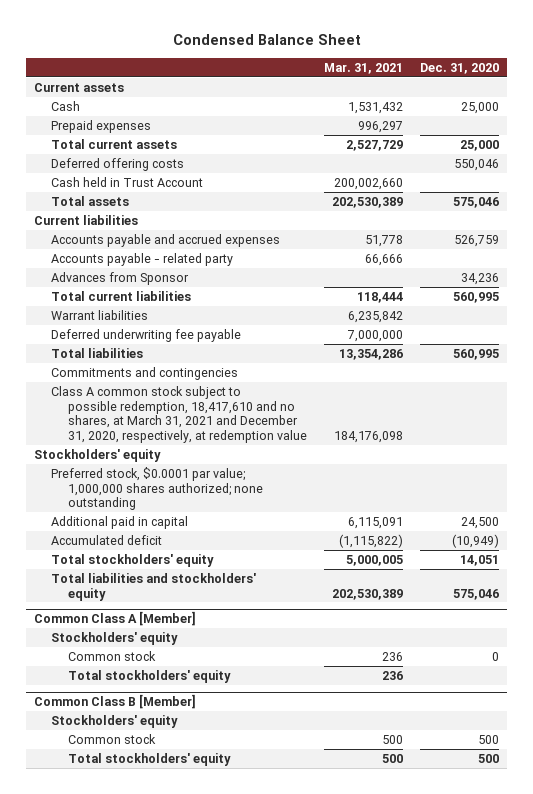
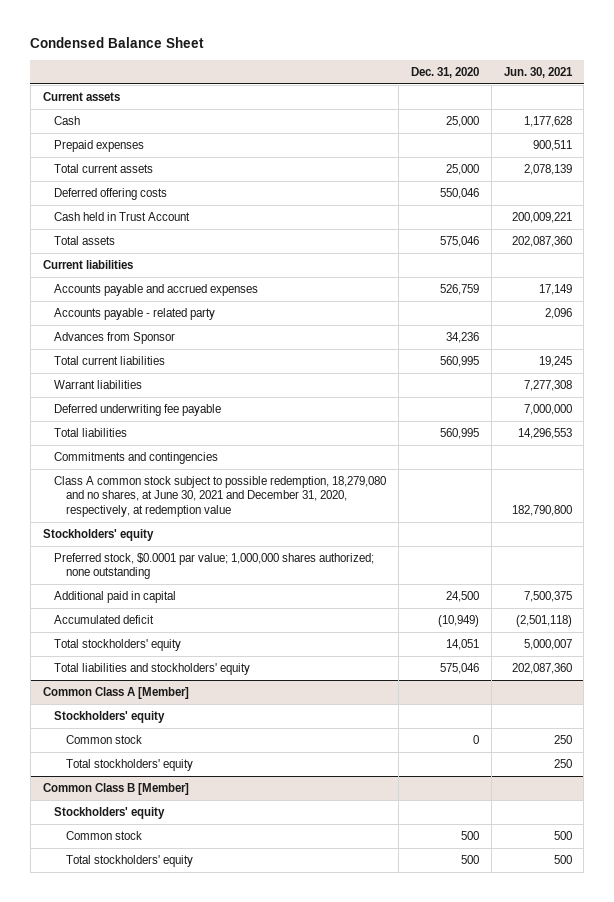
- | Mar. 31, 2021 | Dec. 31, 2020
+ | Dec. 31, 2020 | Jun. 30, 2021
- Class A common stock subject to possible redemption, 18,417,610 and no shares, at March 31, 2021 and December 31, 2020, respectively, at redemption value | 184,176,098 |
+ Class A common stock subject to possible redemption, 18,279,080 and no shares, at June 30, 2021 and December 31, 2020, respectively, at redemption value | | 182,790,800

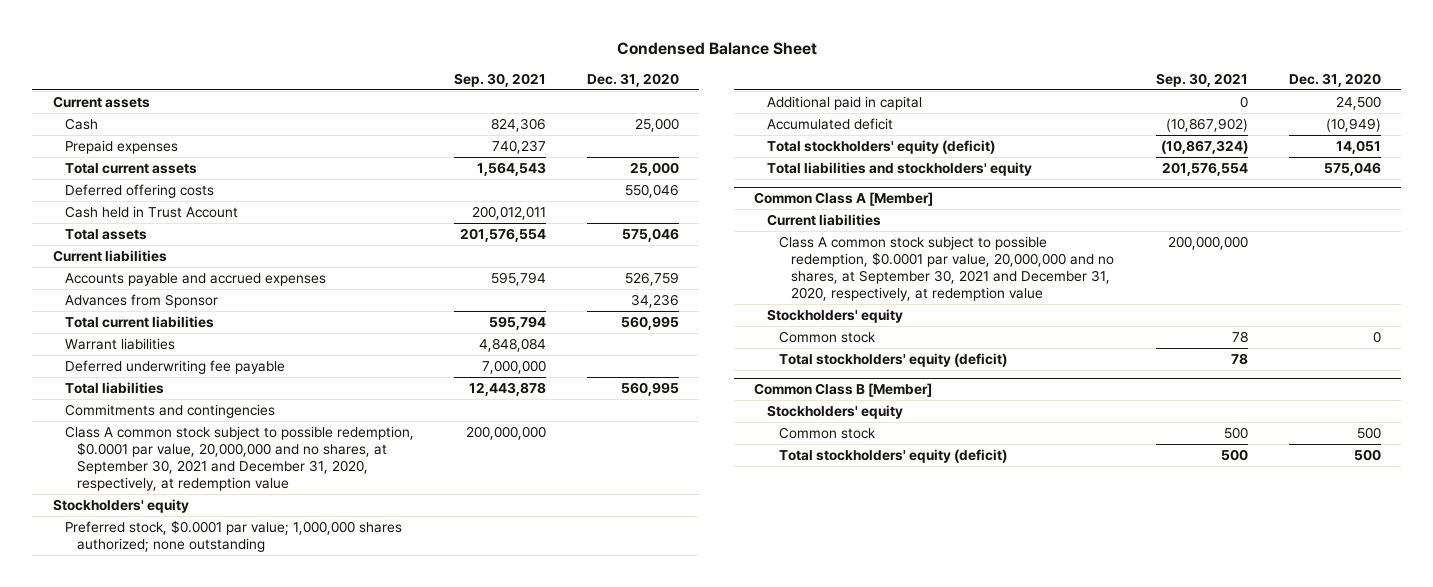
- | Dec. 31, 2020 | Jun. 30, 2021
+ | Sep. 30, 2021 | Dec. 31, 2020
- Accounts payable - related party | | 2,096
- Class A common stock subject to possible redemption, 18,279,080 and no shares, at June 30, 2021 and December 31, 2020, respectively, at redemption value | | 182,790,800
+ Class A common stock subject to possible redemption, $0.0001 par value, 20,000,000 and no shares, at September 30, 2021 and December 31, 2020, respectively, at redemption value | 200,000,000 |
- Total stockholders' equity | 14,051 | 5,000,007
+ Total stockholders' equity (deficit) | (10,867,324) | 14,051
@ Common Class A [Member]
+ Current liabilities
+ Class A common stock subject to possible redemption, $0.0001 par value, 20,000,000 and no shares, at September 30, 2021 and December 31, 2020, respectively, at redemption value | 200,000,000 |
- Total stockholders' equity | | 250
+ Total stockholders' equity (deficit) | 78 |
@ Common Class B [Member]
- Total stockholders' equity | 500 | 500
+ Total stockholders' equity (deficit) | 500 | 500

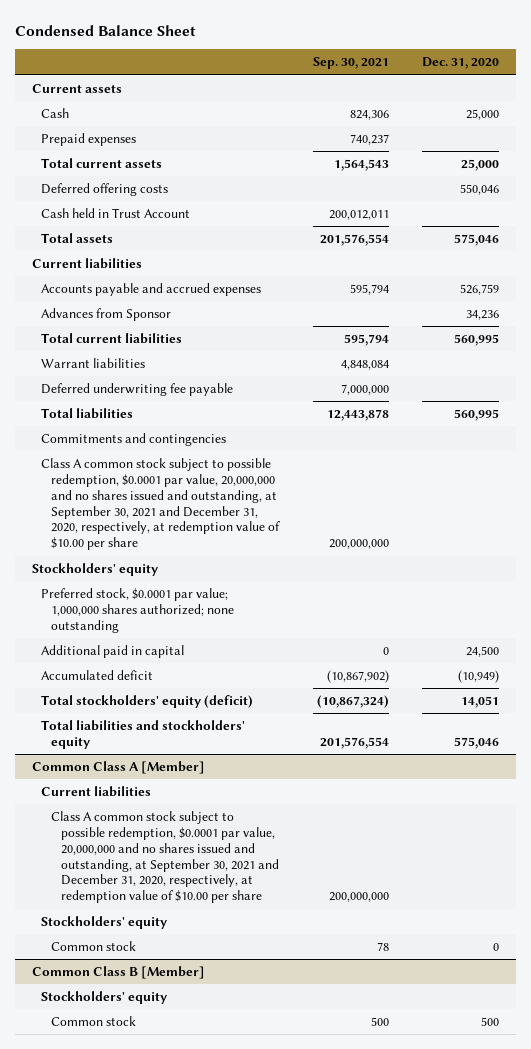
- Class A common stock subject to possible redemption, $0.0001 par value, 20,000,000 and no shares, at September 30, 2021 and December 31, 2020, respectively, at redemption value | 200,000,000 |
+ Class A common stock subject to possible redemption, $0.0001 par value, 20,000,000 and no shares issued and outstanding, at September 30, 2021 and December 31, 2020, respectively, at redemption value of $10.00 per share | 200,000,000 |
@ Common Class A [Member]
- Class A common stock subject to possible redemption, $0.0001 par value, 20,000,000 and no shares, at September 30, 2021 and December 31, 2020, respectively, at redemption value | 200,000,000 |
+ Class A common stock subject to possible redemption, $0.0001 par value, 20,000,000 and no shares issued and outstanding, at September 30, 2021 and December 31, 2020, respectively, at redemption value of $10.00 per share | 200,000,000 |
- Total stockholders' equity (deficit) | 78 |
@ Common Class B [Member]
- Total stockholders' equity (deficit) | 500 | 500

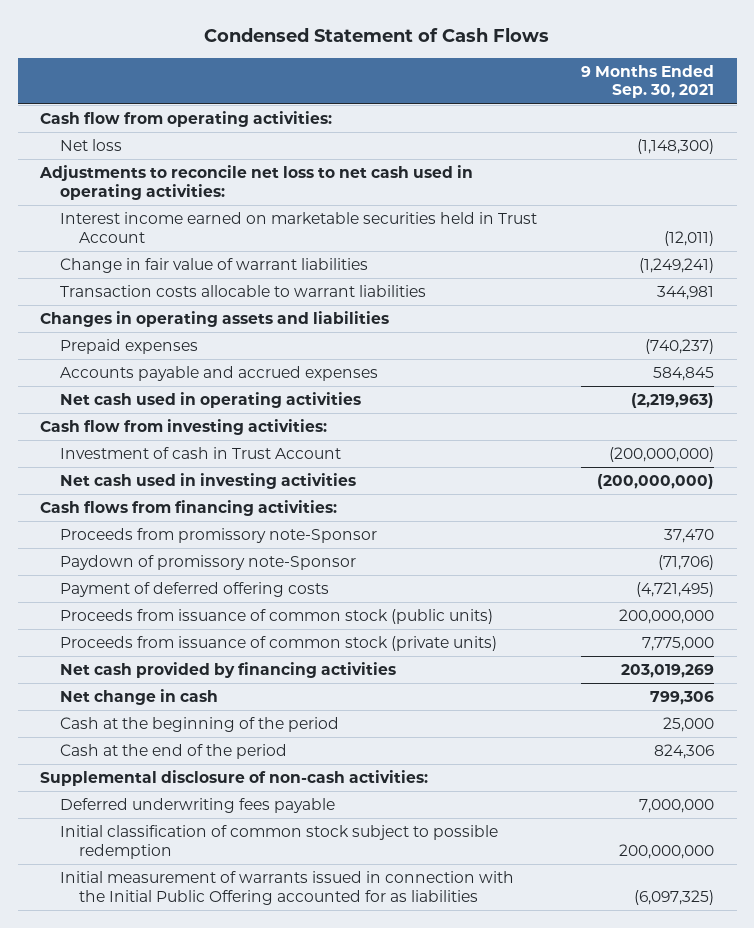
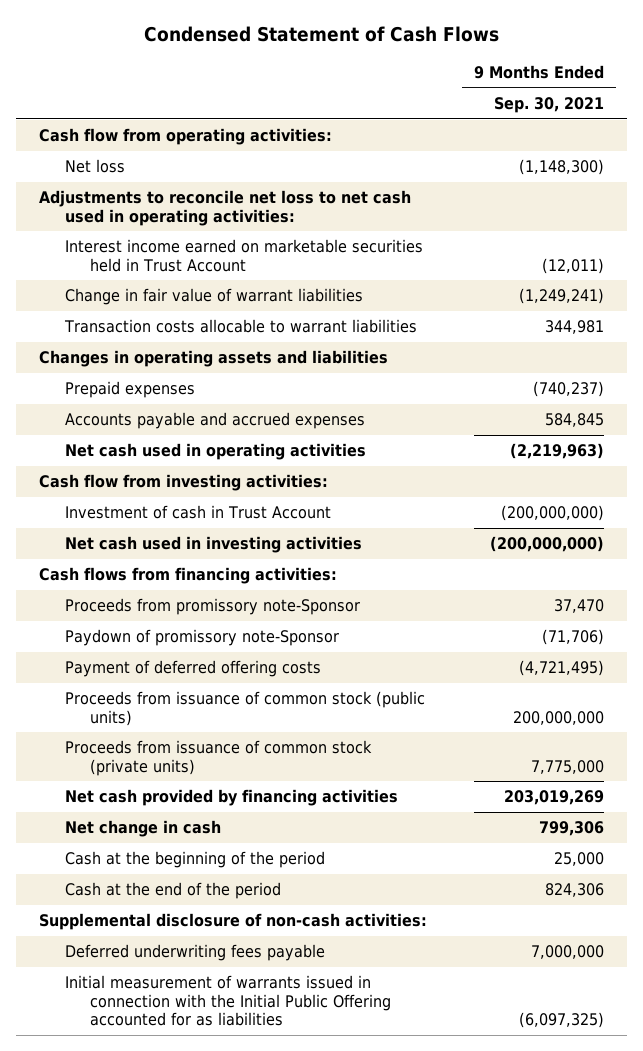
- Initial classification of common stock subject to possible redemption | 200,000,000

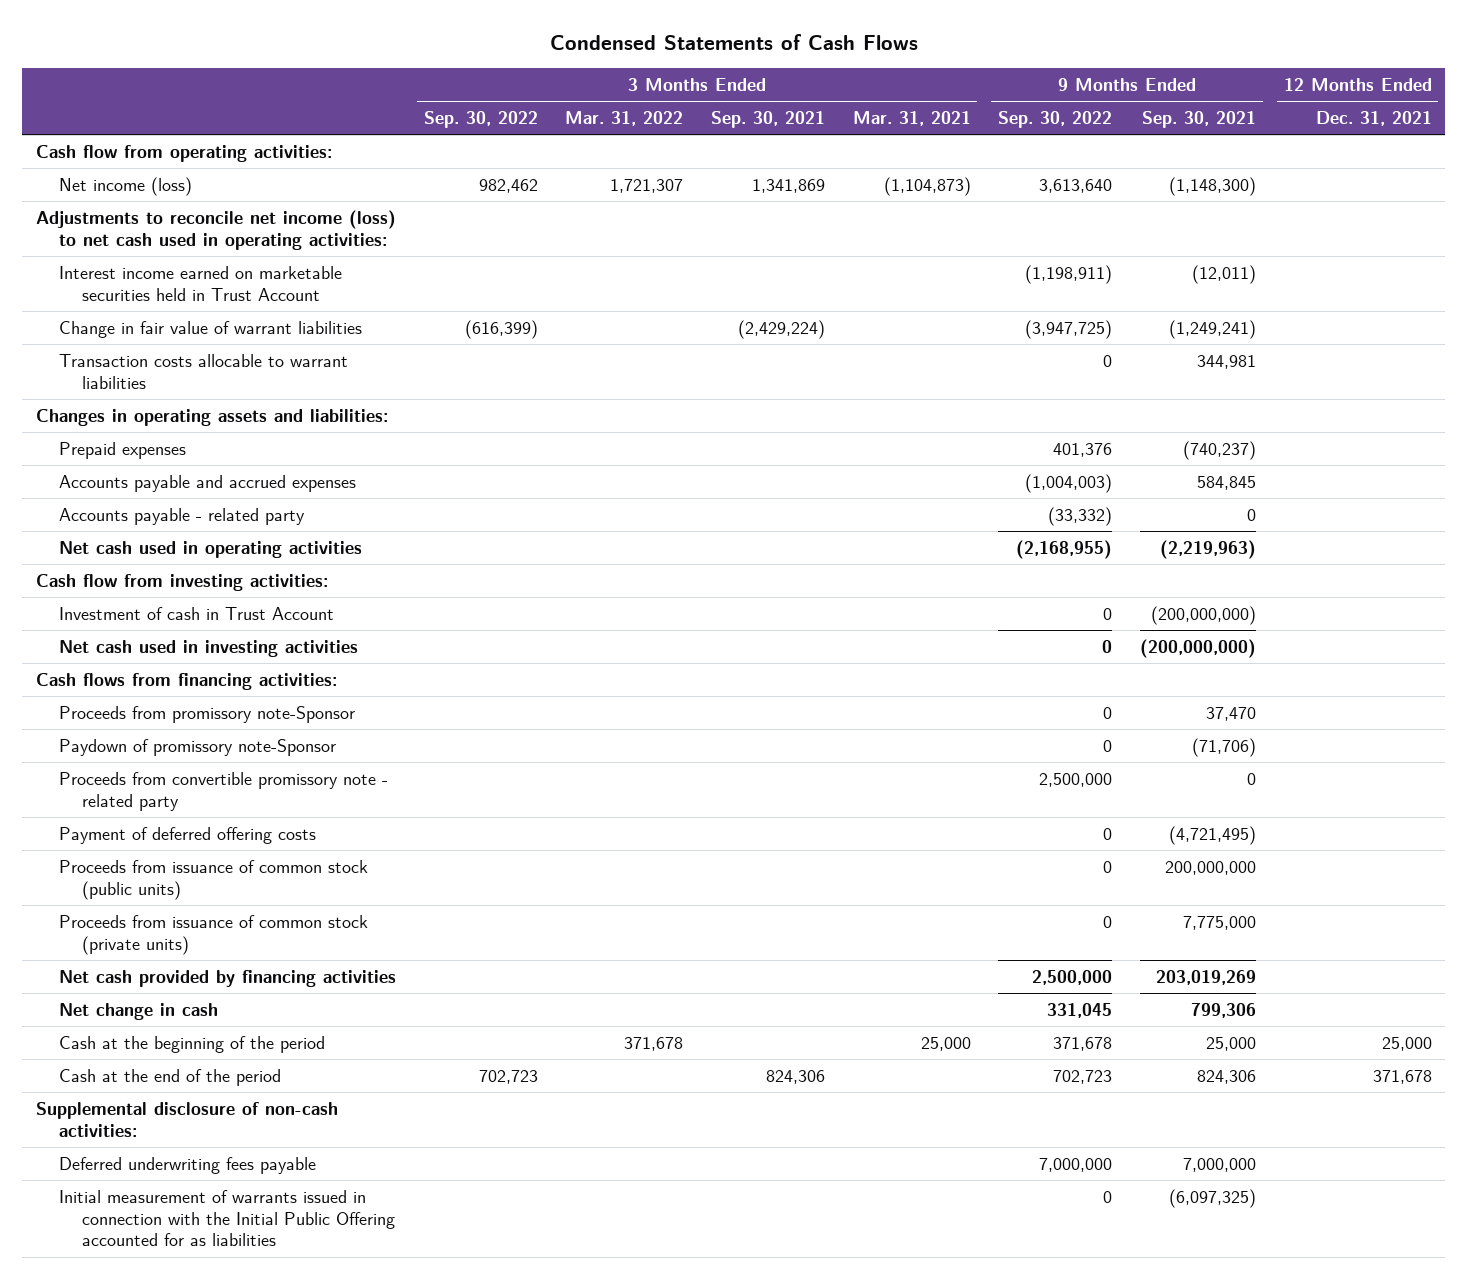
- Condensed Statement of Cash Flows
+ Condensed Statements of Cash Flows
- | 9 Months Ended Sep. 30, 2021
+ | 3 Months Ended Sep. 30, 2022 | 3 Months Ended Mar. 31, 2022 | 3 Months Ended Sep. 30, 2021 | 3 Months Ended Mar. 31, 2021 | 9 Months Ended Sep. 30, 2022 | 9 Months Ended Sep. 30, 2021 | 12 Months Ended Dec. 31, 2021
- Net loss | (1,148,300)
- Adjustments to reconcile net loss to net cash used in operating activities:
+ Net income (loss) | 982,462 | 1,721,307 | 1,341,869 | (1,104,873) | 3,613,640 | (1,148,300) |
+ Adjustments to reconcile net income (loss) to net cash used in operating activities:
- Changes in operating assets and liabilities
+ Changes in operating assets and liabilities:
+ Accounts payable - related party | | | | | (33,332) | 0 |
+ Proceeds from convertible promissory note - related party | | | | | 2,500,000 | 0 |

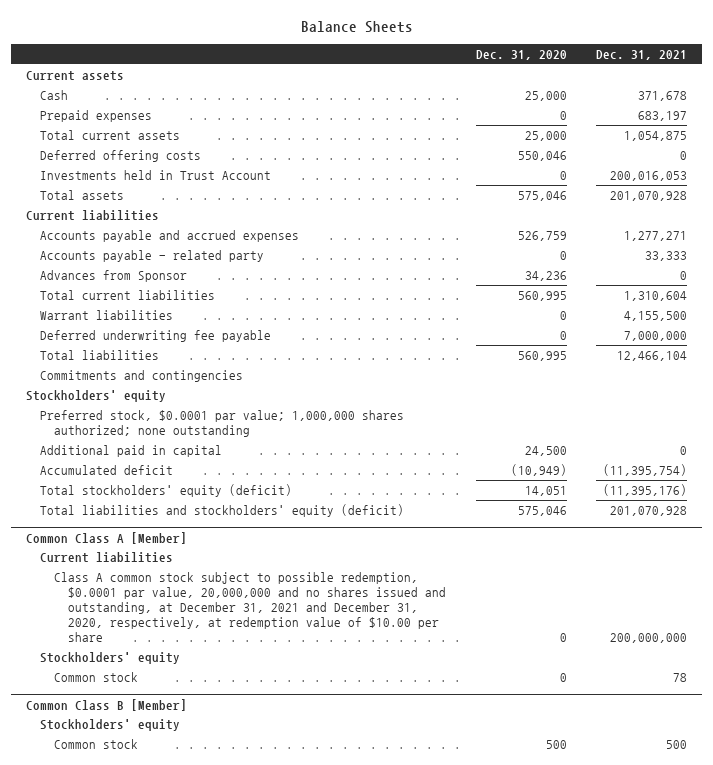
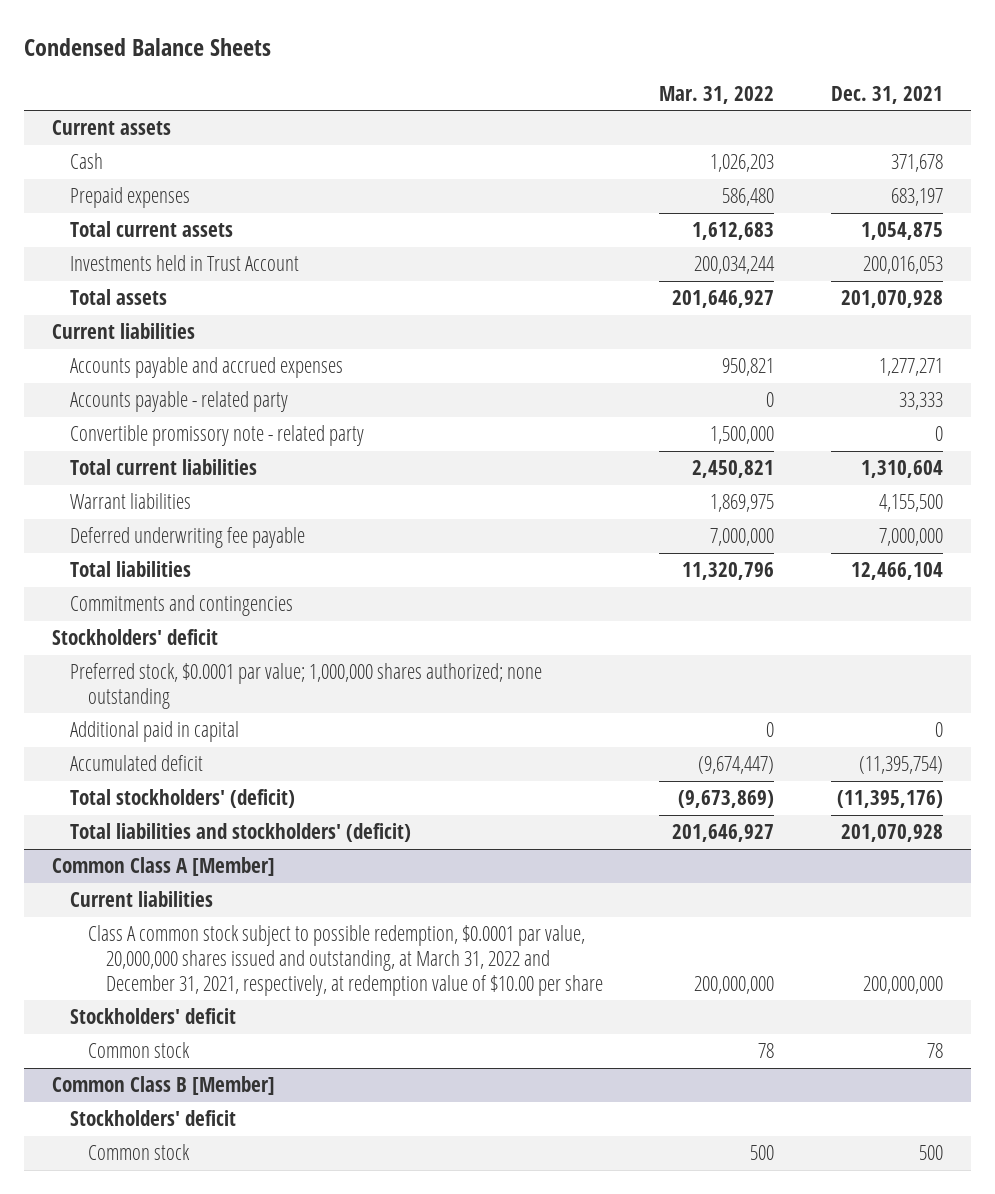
- Balance Sheets
+ Condensed Balance Sheets
- | Dec. 31, 2020 | Dec. 31, 2021
+ | Mar. 31, 2022 | Dec. 31, 2021
- Deferred offering costs | 550,046 | 0
- Advances from Sponsor | 34,236 | 0
+ Convertible promissory note - related party | 1,500,000 | 0
- Stockholders' equity
+ Stockholders' deficit
- Total stockholders' equity (deficit) | 14,051 | (11,395,176)
- Total liabilities and stockholders' equity (deficit) | 575,046 | 201,070,928
+ Total stockholders' (deficit) | (9,673,869) | (11,395,176)
+ Total liabilities and stockholders' (deficit) | 201,646,927 | 201,070,928
@ Common Class A [Member]
- Class A common stock subject to possible redemption, $0.0001 par value, 20,000,000 and no shares issued and outstanding, at December 31, 2021 and December 31, 2020, respectively, at redemption value of $10.00 per share | 0 | 200,000,000
- Stockholders' equity
+ Class A common stock subject to possible redemption, $0.0001 par value, 20,000,000 shares issued and outstanding, at March 31, 2022 and December 31, 2021, respectively, at redemption value of $10.00 per share | 200,000,000 | 200,000,000
+ Stockholders' deficit
@ Common Class B [Member]
- Stockholders' equity
+ Stockholders' deficit

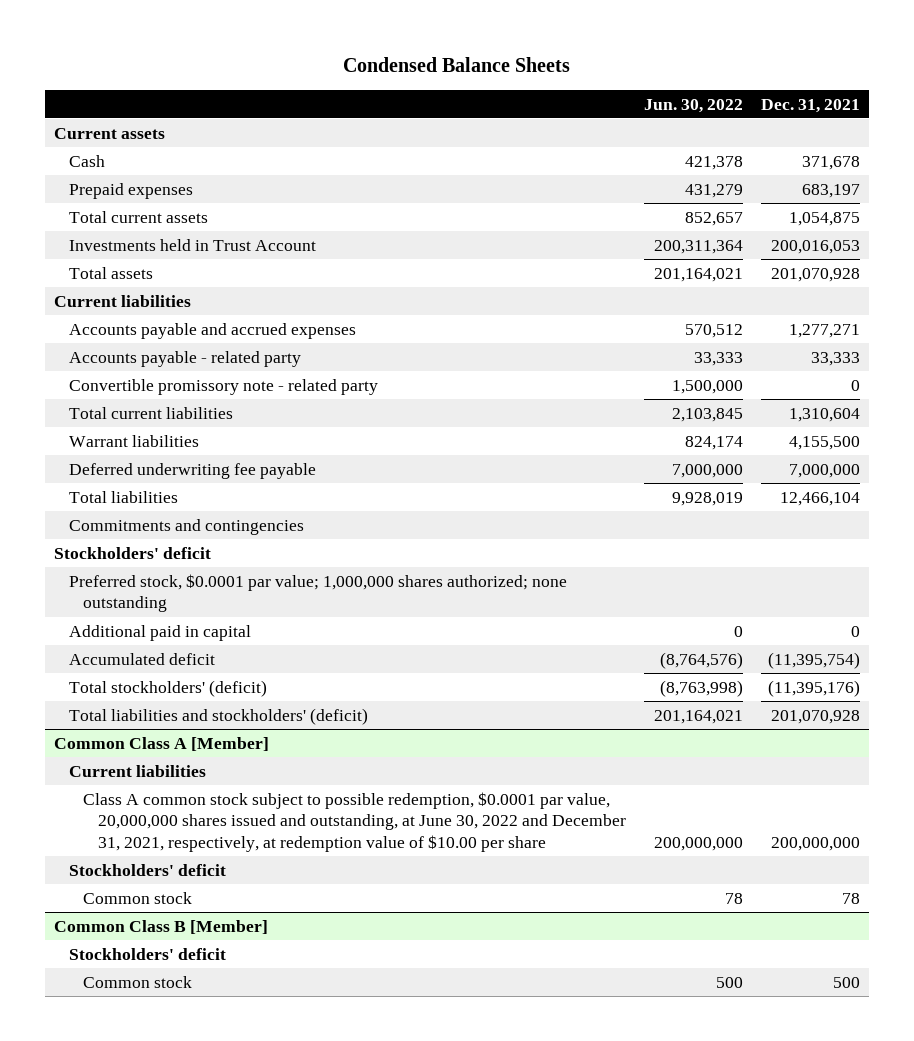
- | Mar. 31, 2022 | Dec. 31, 2021
+ | Jun. 30, 2022 | Dec. 31, 2021
@ Common Class A [Member]
- Class A common stock subject to possible redemption, $0.0001 par value, 20,000,000 shares issued and outstanding, at March 31, 2022 and December 31, 2021, respectively, at redemption value of $10.00 per share | 200,000,000 | 200,000,000
+ Class A common stock subject to possible redemption, $0.0001 par value, 20,000,000 shares issued and outstanding, at June 30, 2022 and December 31, 2021, respectively, at redemption value of $10.00 per share | 200,000,000 | 200,000,000

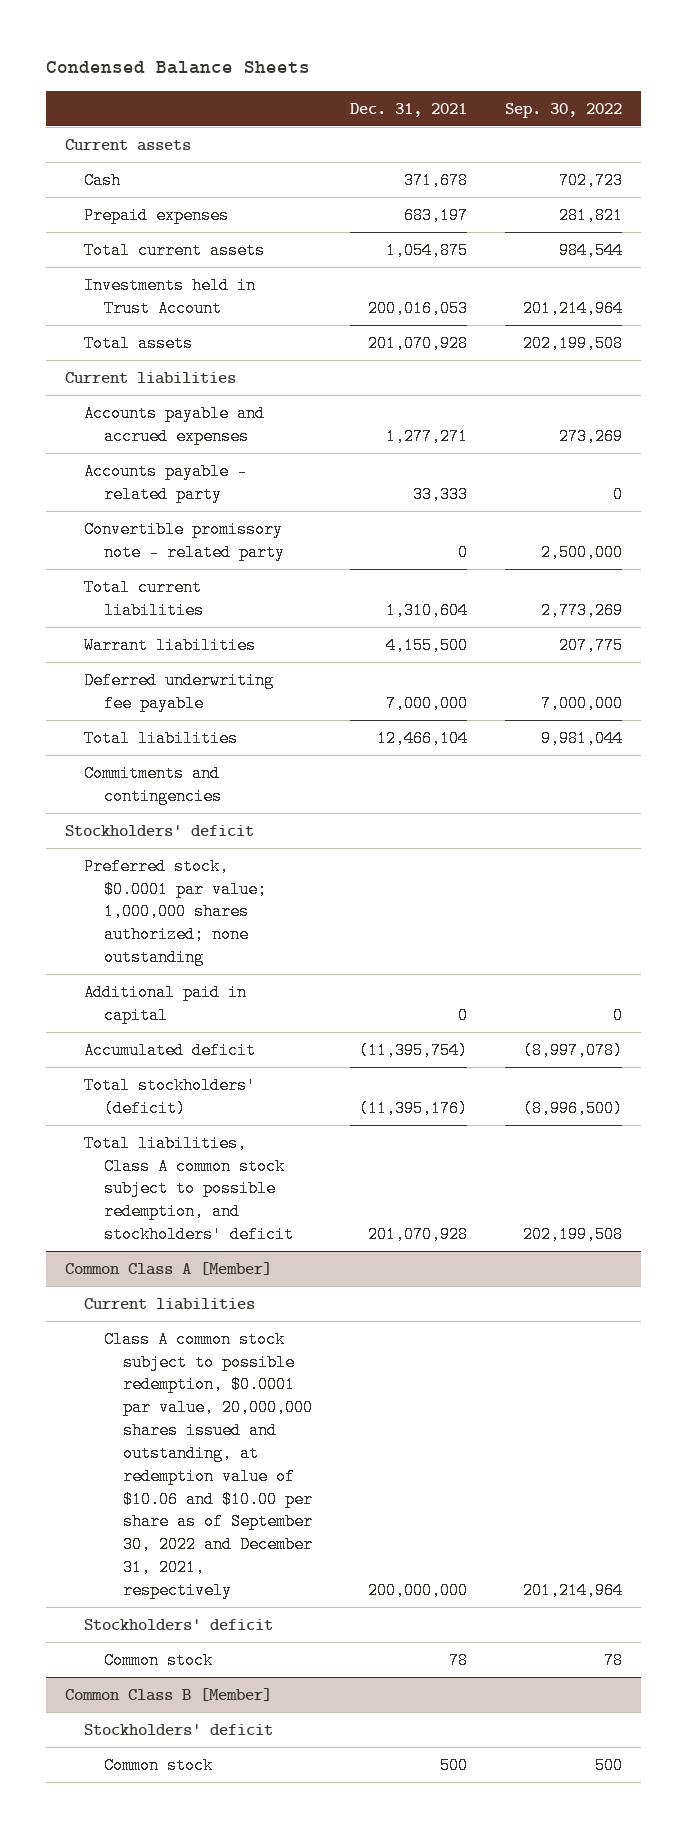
- | Jun. 30, 2022 | Dec. 31, 2021
+ | Dec. 31, 2021 | Sep. 30, 2022
- Total liabilities and stockholders' (deficit) | 201,164,021 | 201,070,928
+ Total liabilities, Class A common stock subject to possible redemption, and stockholders' deficit | 201,070,928 | 202,199,508
@ Common Class A [Member]
- Class A common stock subject to possible redemption, $0.0001 par value, 20,000,000 shares issued and outstanding, at June 30, 2022 and December 31, 2021, respectively, at redemption value of $10.00 per share | 200,000,000 | 200,000,000
+ Class A common stock subject to possible redemption, $0.0001 par value, 20,000,000 shares issued and outstanding, at redemption value of $10.06 and $10.00 per share as of September 30, 2022 and December 31, 2021, respectively | 200,000,000 | 201,214,964

